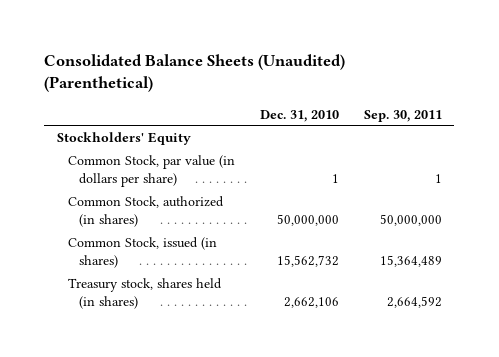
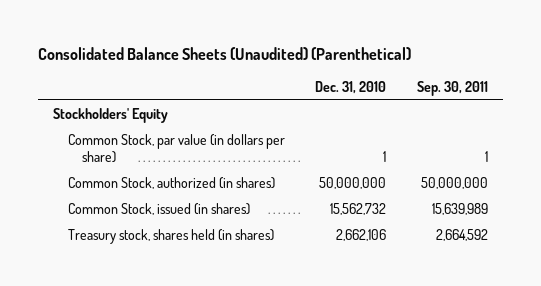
- Common Stock, issued (in shares) | 15,562,732 | 15,364,489
+ Common Stock, issued (in shares) | 15,562,732 | 15,639,989

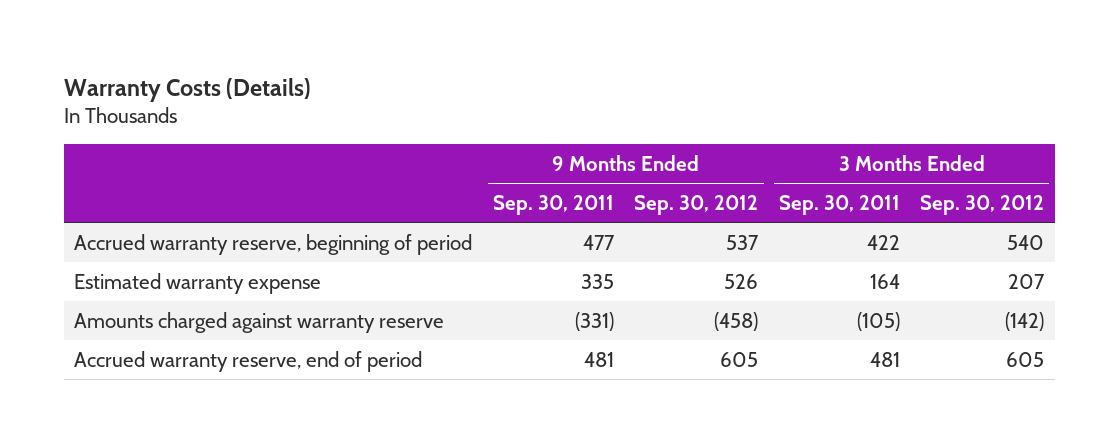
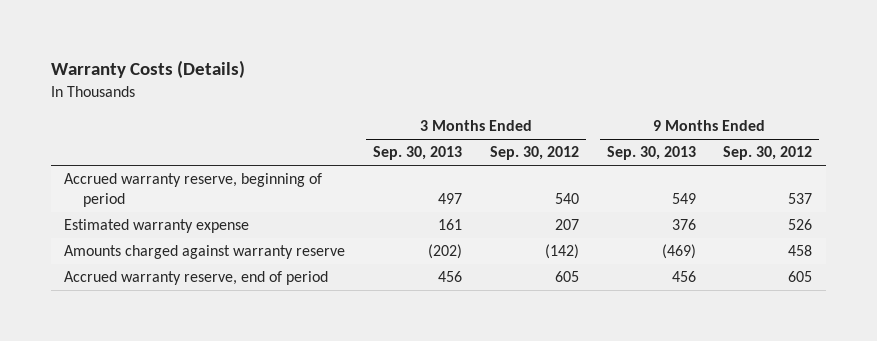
- | 9 Months Ended Sep. 30, 2011 | 9 Months Ended Sep. 30, 2012 | 3 Months Ended Sep. 30, 2011 | 3 Months Ended Sep. 30, 2012
+ | 3 Months Ended Sep. 30, 2013 | 3 Months Ended Sep. 30, 2012 | 9 Months Ended Sep. 30, 2013 | 9 Months Ended Sep. 30, 2012
- Amounts charged against warranty reserve | (331) | (458) | (105) | (142)
+ Amounts charged against warranty reserve | (202) | (142) | (469) | 458

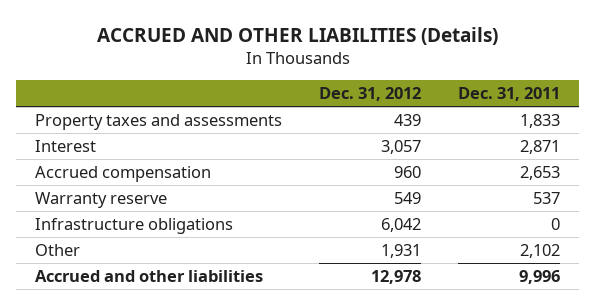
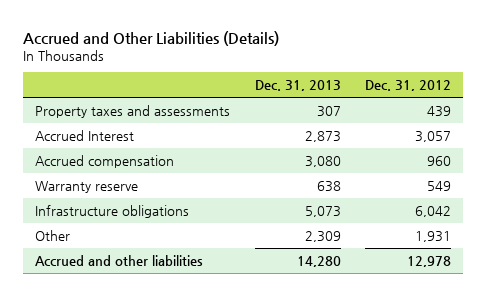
- ACCRUED AND OTHER LIABILITIES (Details)
+ Accrued and Other Liabilities (Details)
- | Dec. 31, 2012 | Dec. 31, 2011
+ | Dec. 31, 2013 | Dec. 31, 2012
- Interest | 3,057 | 2,871
+ Accrued Interest | 2,873 | 3,057

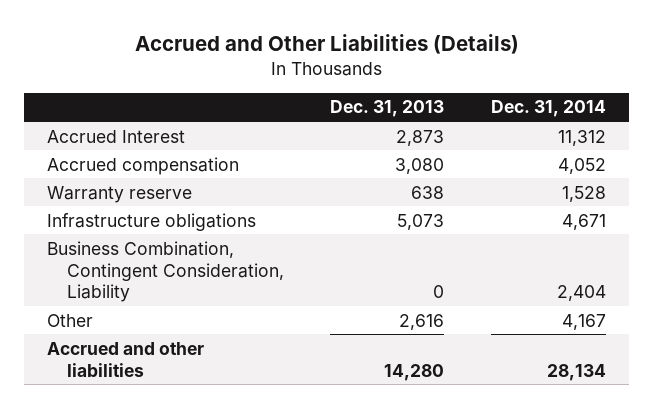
- | Dec. 31, 2013 | Dec. 31, 2012
+ | Dec. 31, 2013 | Dec. 31, 2014
- Property taxes and assessments | 307 | 439
- Other | 2,309 | 1,931
+ Business Combination, Contingent Consideration, Liability | 0 | 2,404
+ Other | 2,616 | 4,167

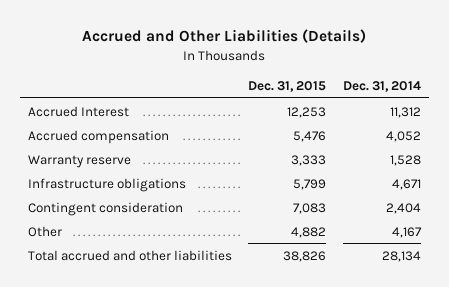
- | Dec. 31, 2013 | Dec. 31, 2014
+ | Dec. 31, 2015 | Dec. 31, 2014
- Business Combination, Contingent Consideration, Liability | 0 | 2,404
+ Contingent consideration | 7,083 | 2,404
- Accrued and other liabilities | 14,280 | 28,134
+ Total accrued and other liabilities | 38,826 | 28,134

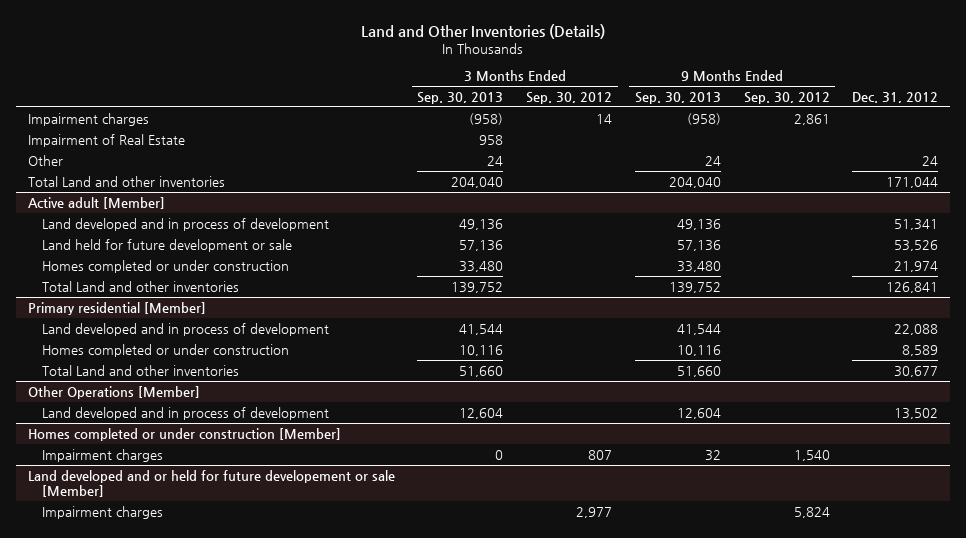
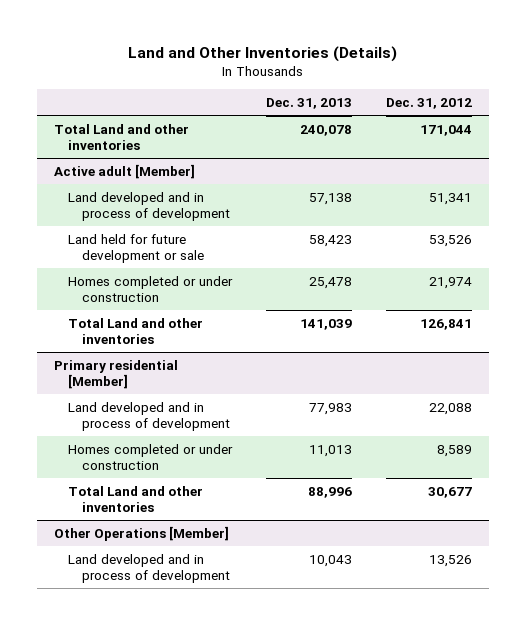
- | 3 Months Ended Sep. 30, 2013 | 3 Months Ended Sep. 30, 2012 | 9 Months Ended Sep. 30, 2013 | 9 Months Ended Sep. 30, 2012 | Dec. 31, 2012
+ | Dec. 31, 2013 | Dec. 31, 2012
- Impairment charges | (958) | 14 | (958) | 2,861 |
- Impairment of Real Estate | 958 | | | |
- Other | 24 | | 24 | | 24
@ Other Operations [Member]
- Land developed and in process of development | 12,604 | | 12,604 | | 13,502
- Homes completed or under construction [Member]
- Impairment charges | 0 | 807 | 32 | 1,540 |
- Land developed and or held for future developement or sale [Member]
- Impairment charges | | 2,977 | | 5,824 |
@ Other Operations [Member]
+ Land developed and in process of development | 10,043 | 13,526

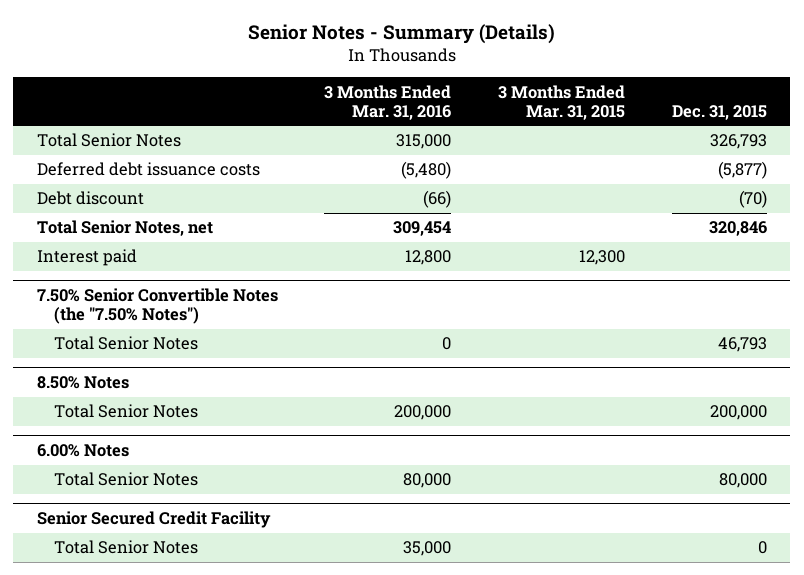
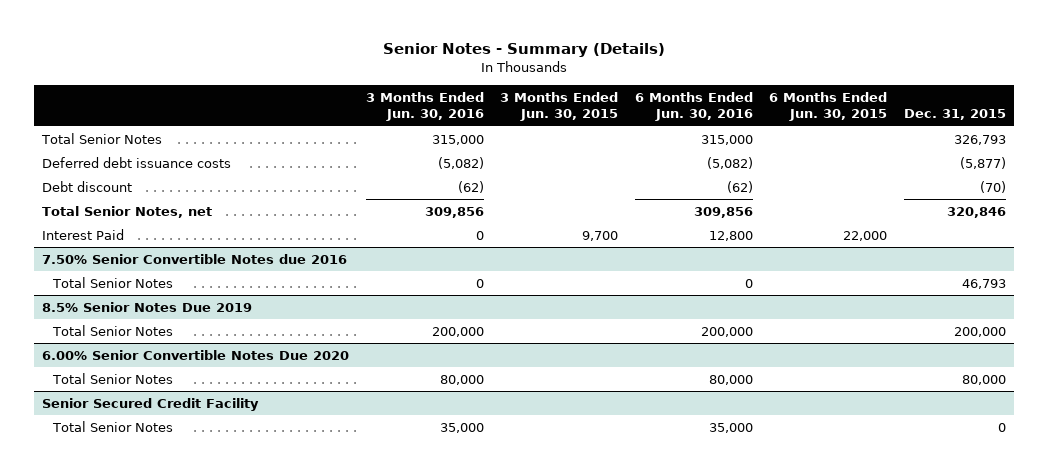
- | 3 Months Ended Mar. 31, 2016 | 3 Months Ended Mar. 31, 2015 | Dec. 31, 2015
+ | 3 Months Ended Jun. 30, 2016 | 3 Months Ended Jun. 30, 2015 | 6 Months Ended Jun. 30, 2016 | 6 Months Ended Jun. 30, 2015 | Dec. 31, 2015
- Interest paid | 12,800 | 12,300 |
- 7.50% Senior Convertible Notes (the "7.50% Notes")
+ Interest Paid | 0 | 9,700 | 12,800 | 22,000 |
+ 7.50% Senior Convertible Notes due 2016
- 8.50% Notes
+ 8.5% Senior Notes Due 2019
- 6.00% Notes
+ 6.00% Senior Convertible Notes Due 2020

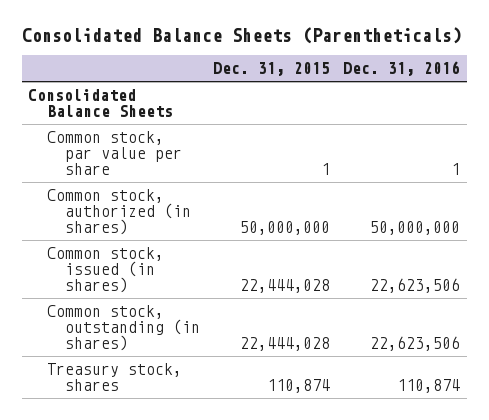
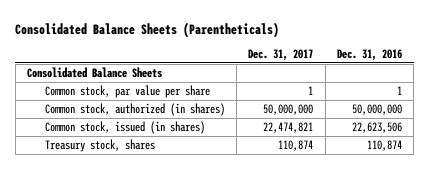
- | Dec. 31, 2015 | Dec. 31, 2016
+ | Dec. 31, 2017 | Dec. 31, 2016
- Common stock, outstanding (in shares) | 22,444,028 | 22,623,506

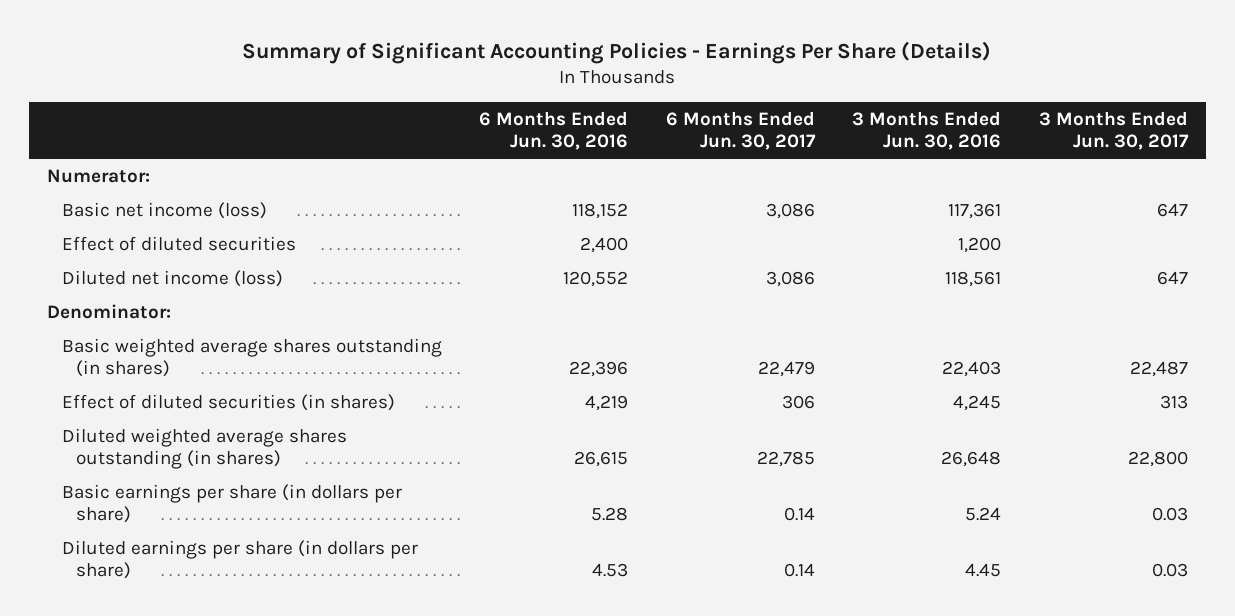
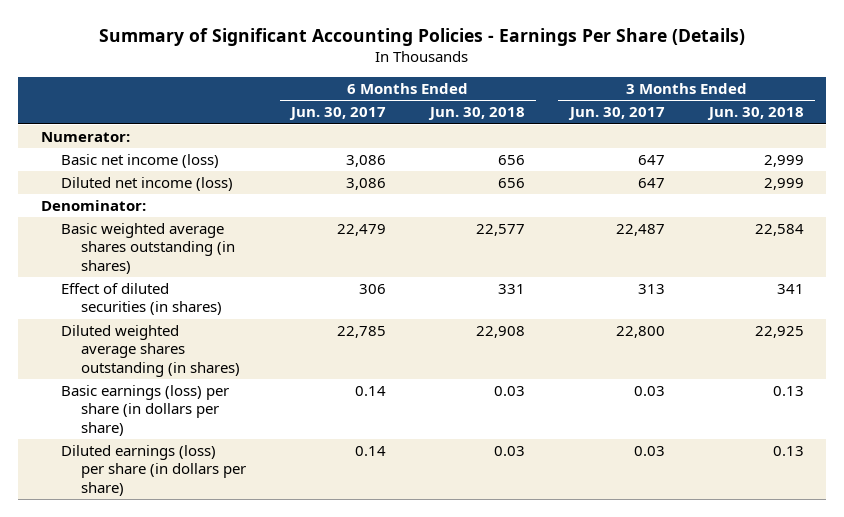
- | 6 Months Ended Jun. 30, 2016 | 6 Months Ended Jun. 30, 2017 | 3 Months Ended Jun. 30, 2016 | 3 Months Ended Jun. 30, 2017
+ | 6 Months Ended Jun. 30, 2017 | 6 Months Ended Jun. 30, 2018 | 3 Months Ended Jun. 30, 2017 | 3 Months Ended Jun. 30, 2018
- Effect of diluted securities | 2,400 | | 1,200 |
- Basic earnings per share (in dollars per share) | 5.28 | 0.14 | 5.24 | 0.03
- Diluted earnings per share (in dollars per share) | 4.53 | 0.14 | 4.45 | 0.03
+ Basic earnings (loss) per share (in dollars per share) | 0.14 | 0.03 | 0.03 | 0.13
+ Diluted earnings (loss) per share (in dollars per share) | 0.14 | 0.03 | 0.03 | 0.13

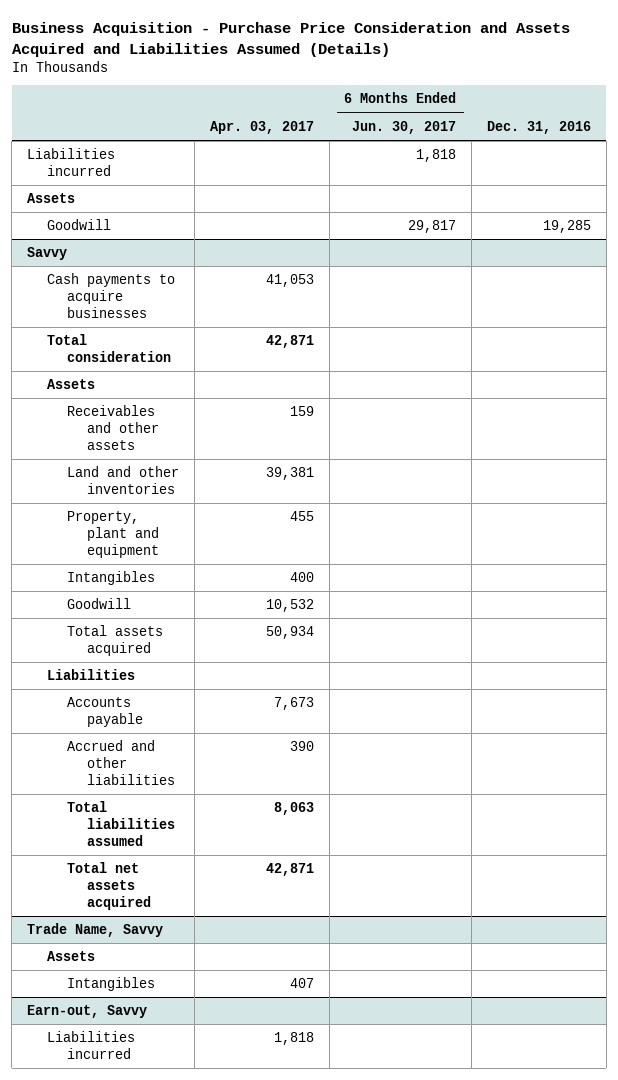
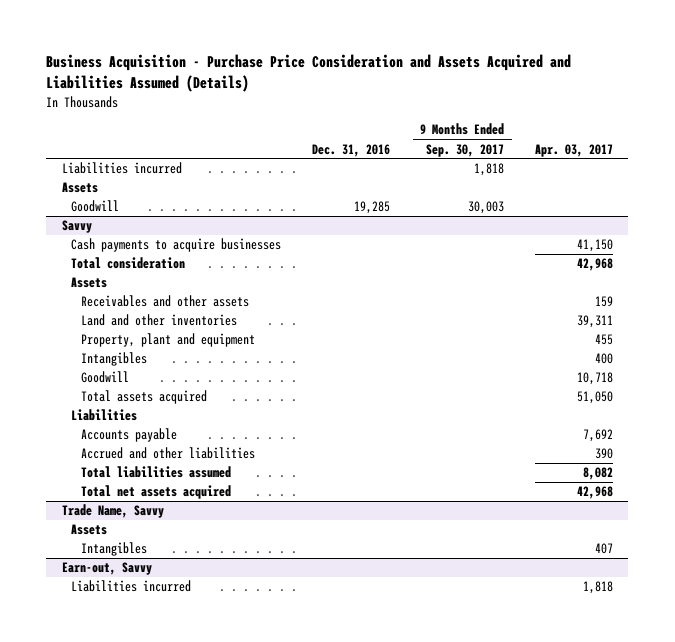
- | Apr. 03, 2017 | 6 Months Ended Jun. 30, 2017 | Dec. 31, 2016
+ | Dec. 31, 2016 | 9 Months Ended Sep. 30, 2017 | Apr. 03, 2017
@ Savvy
- Cash payments to acquire businesses | 41,053 | |
- Total consideration | 42,871 | |
+ Cash payments to acquire businesses | | | 41,150
+ Total consideration | | | 42,968
- Land and other inventories | 39,381 | |
+ Land and other inventories | | | 39,311
- Goodwill | 10,532 | |
- Total assets acquired | 50,934 | |
+ Goodwill | | | 10,718
+ Total assets acquired | | | 51,050
- Accounts payable | 7,673 | |
+ Accounts payable | | | 7,692
- Total liabilities assumed | 8,063 | |
- Total net assets acquired | 42,871 | |
+ Total liabilities assumed | | | 8,082
+ Total net assets acquired | | | 42,968

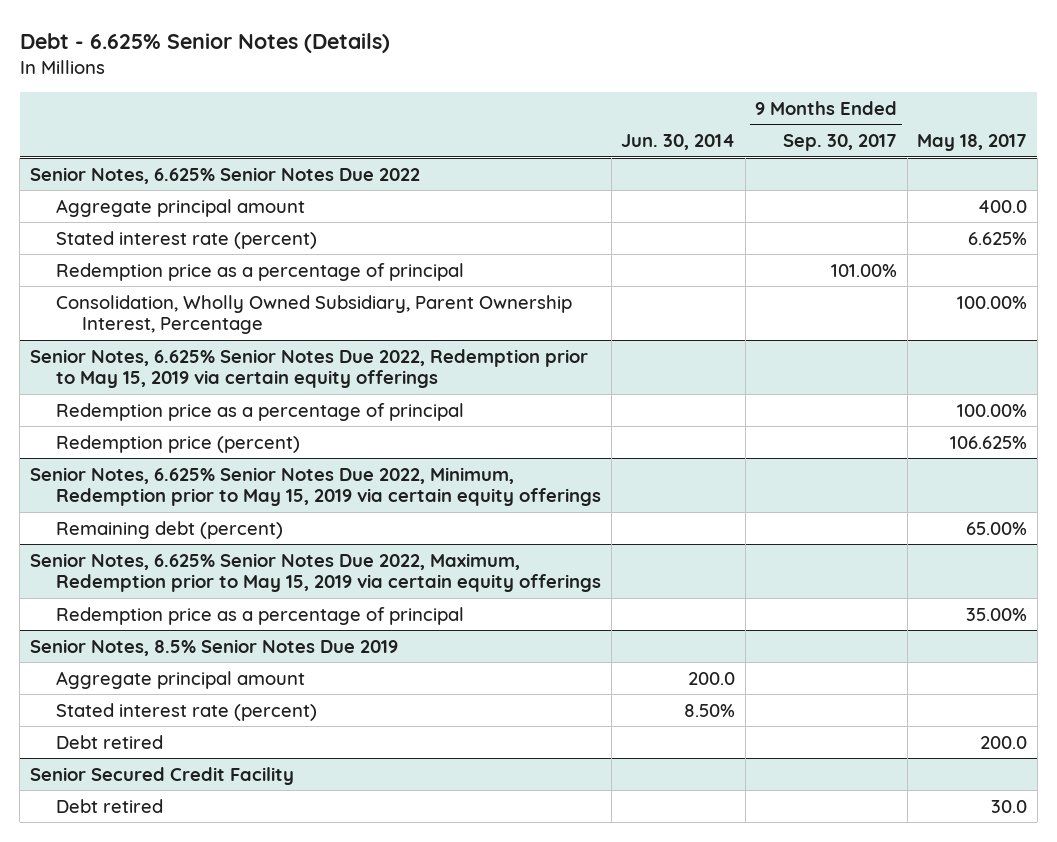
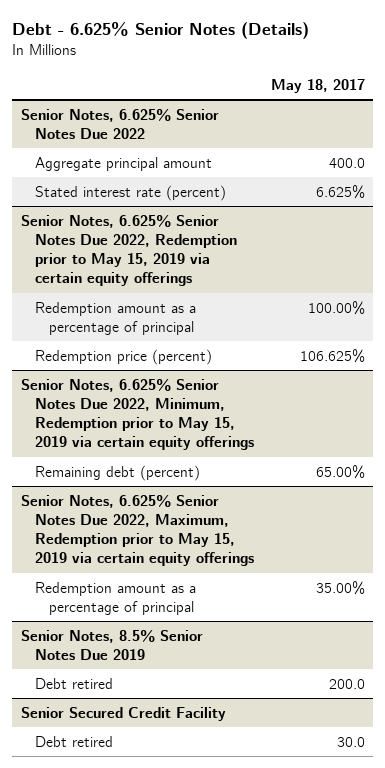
- | Jun. 30, 2014 | 9 Months Ended Sep. 30, 2017 | May 18, 2017
+ | May 18, 2017
@ Senior Notes, 6.625% Senior Notes Due 2022
- Redemption price as a percentage of principal | | 101.00% |
- Consolidation, Wholly Owned Subsidiary, Parent Ownership Interest, Percentage | | | 100.00%
@ Senior Notes, 6.625% Senior Notes Due 2022, Redemption prior to May 15, 2019 via certain equity offerings
- Redemption price as a percentage of principal | | | 100.00%
+ Redemption amount as a percentage of principal | 100.00%
@ Senior Notes, 6.625% Senior Notes Due 2022, Maximum, Redemption prior to May 15, 2019 via certain equity offerings
- Redemption price as a percentage of principal | | | 35.00%
+ Redemption amount as a percentage of principal | 35.00%
@ Senior Notes, 8.5% Senior Notes Due 2019
- Aggregate principal amount | 200.0 | |
- Stated interest rate (percent) | 8.50% | |

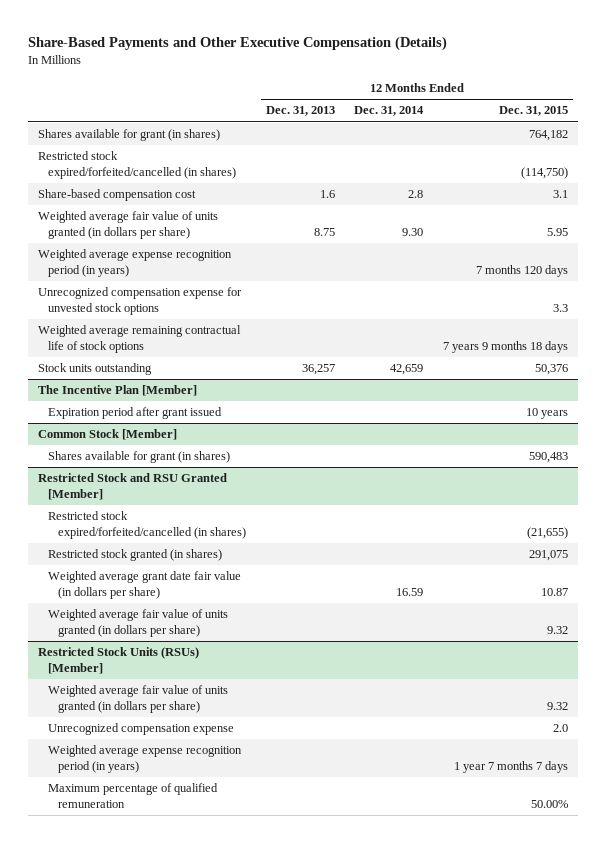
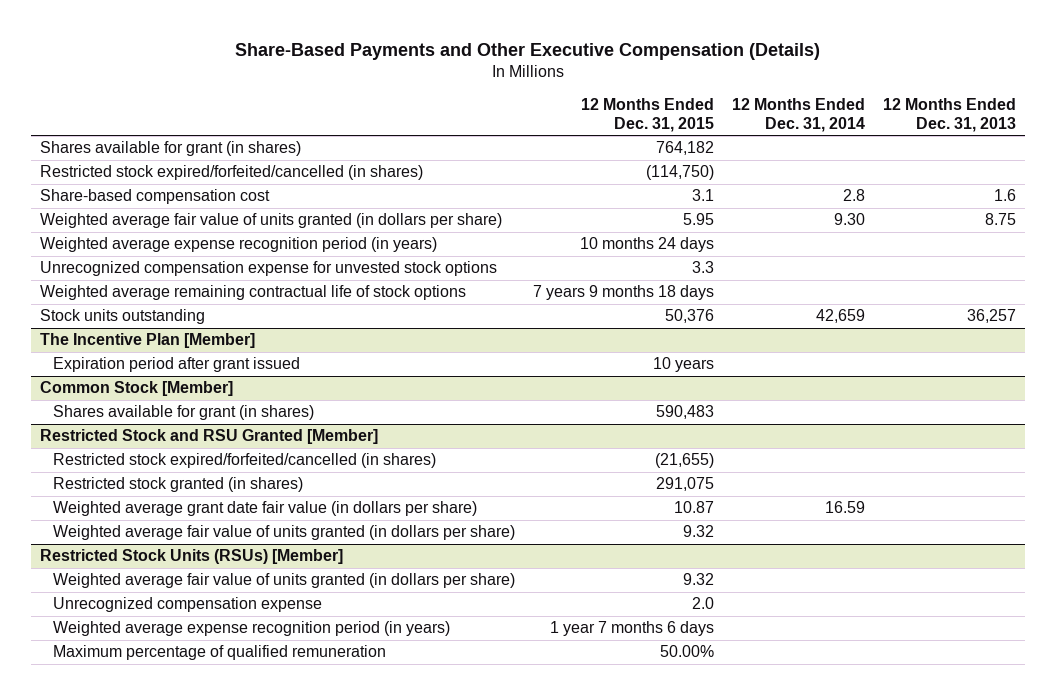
- | 12 Months Ended Dec. 31, 2013 | 12 Months Ended Dec. 31, 2014 | 12 Months Ended Dec. 31, 2015
+ | 12 Months Ended Dec. 31, 2015 | 12 Months Ended Dec. 31, 2014 | 12 Months Ended Dec. 31, 2013
- Weighted average expense recognition period (in years) | | | 7 months 120 days
+ Weighted average expense recognition period (in years) | 10 months 24 days | |
@ Restricted Stock Units (RSUs) [Member]
- Weighted average expense recognition period (in years) | | | 1 year 7 months 7 days
+ Weighted average expense recognition period (in years) | 1 year 7 months 6 days | |

